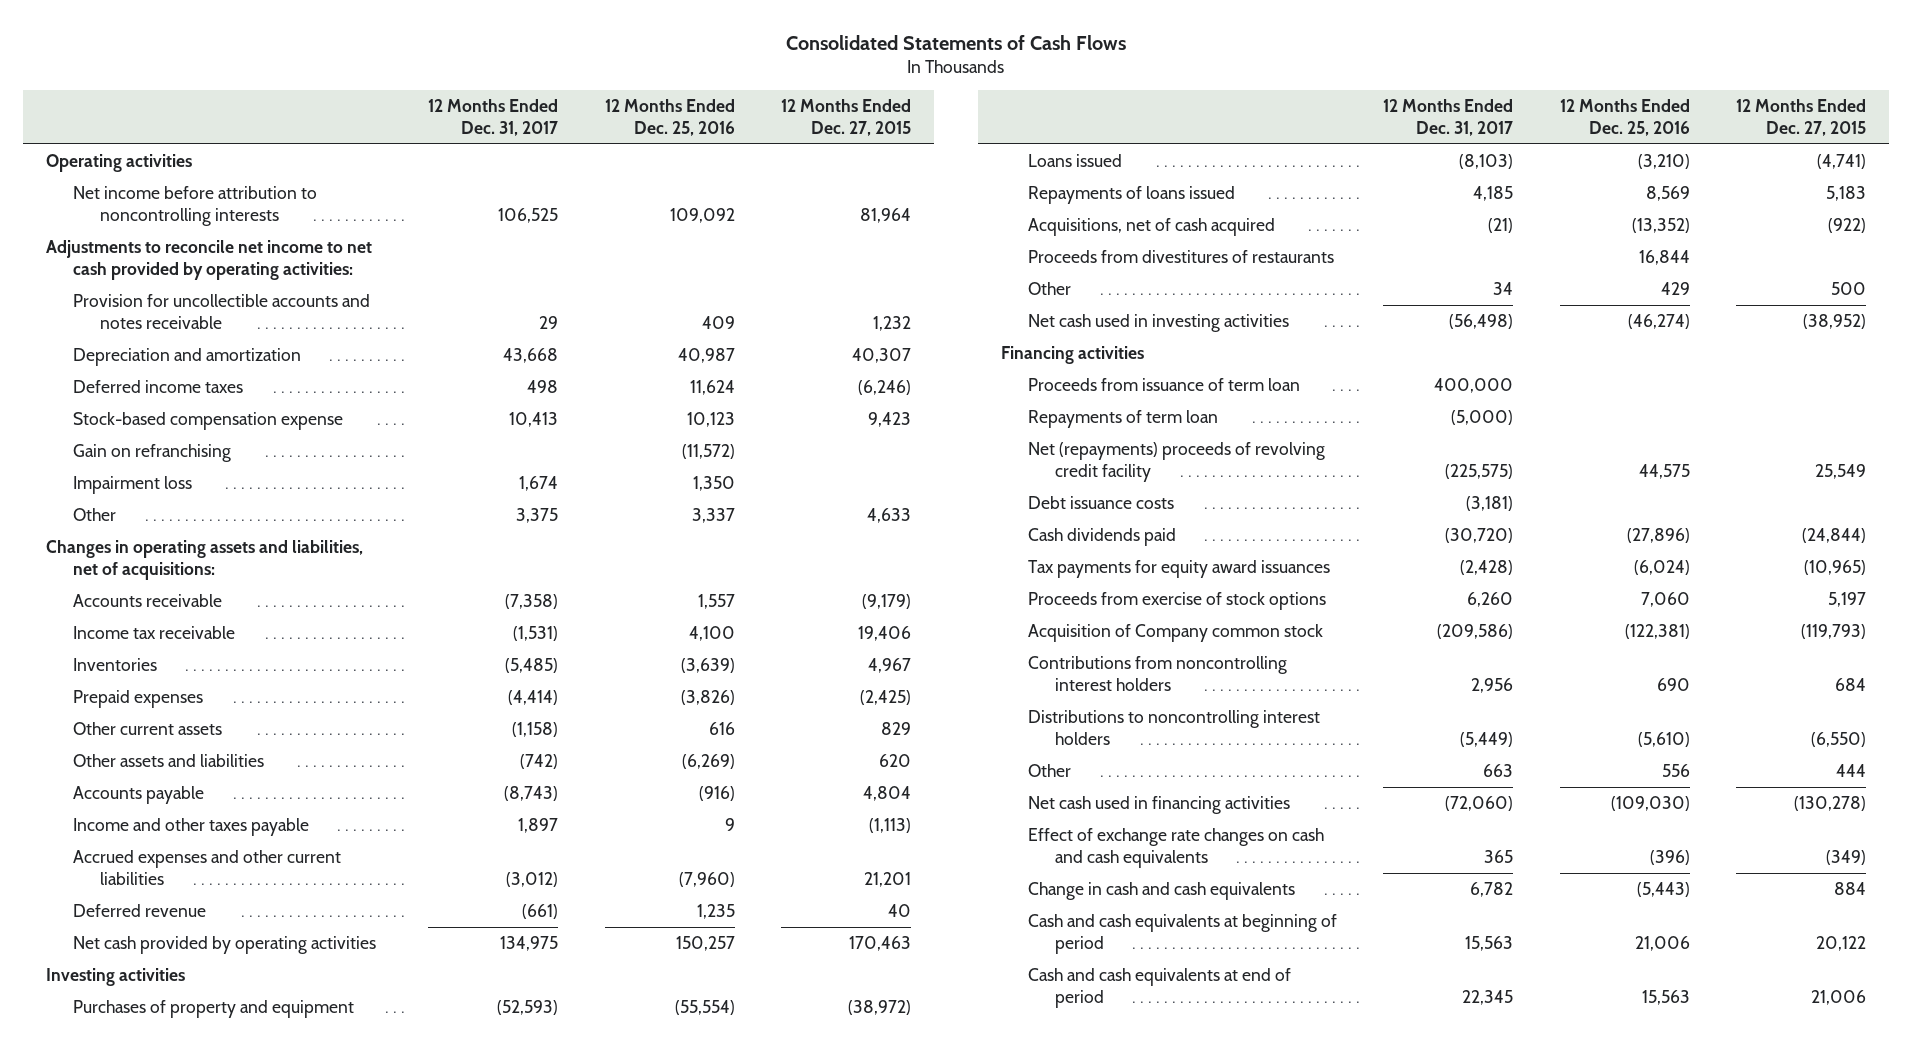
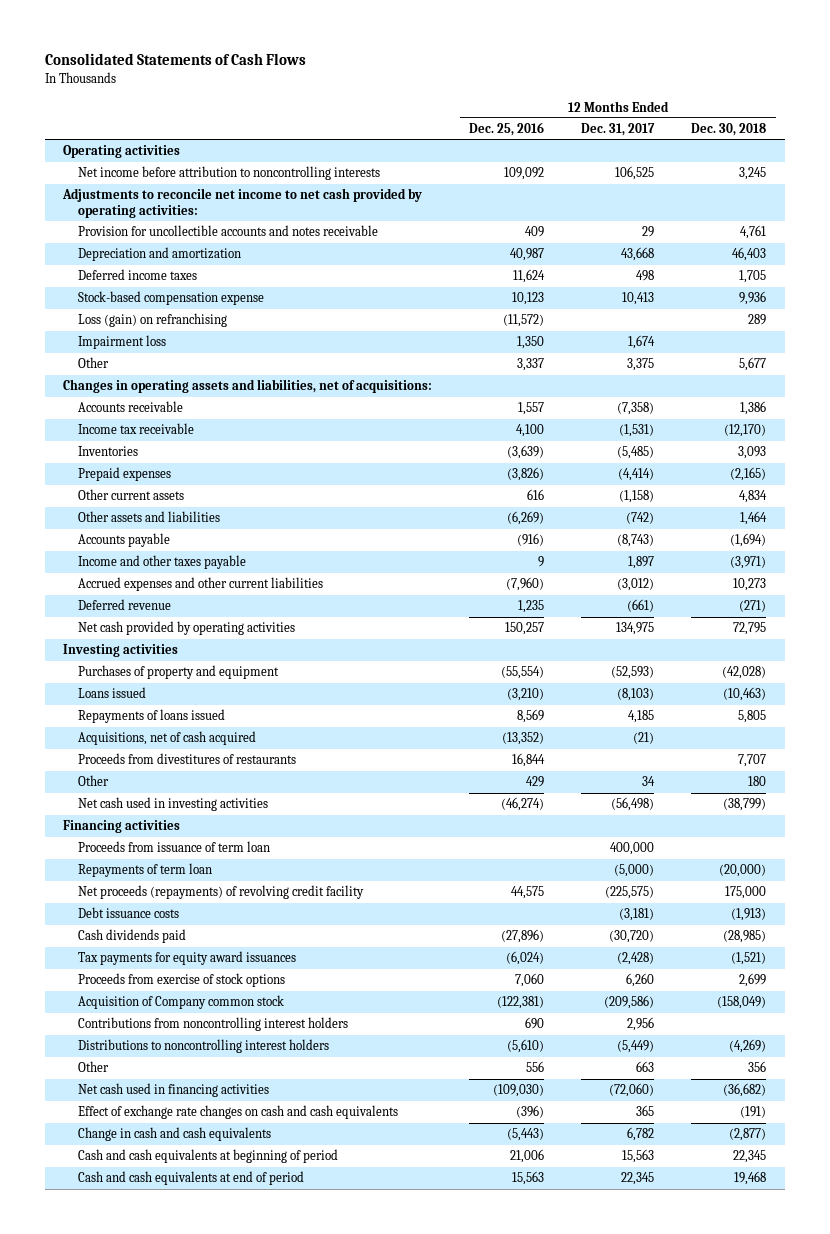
- | 12 Months Ended Dec. 31, 2017 | 12 Months Ended Dec. 25, 2016 | 12 Months Ended Dec. 27, 2015
+ | 12 Months Ended Dec. 25, 2016 | 12 Months Ended Dec. 31, 2017 | 12 Months Ended Dec. 30, 2018
- Gain on refranchising | | (11,572) |
+ Loss (gain) on refranchising | (11,572) | | 289
- Net (repayments) proceeds of revolving credit facility | (225,575) | 44,575 | 25,549
+ Net proceeds (repayments) of revolving credit facility | 44,575 | (225,575) | 175,000

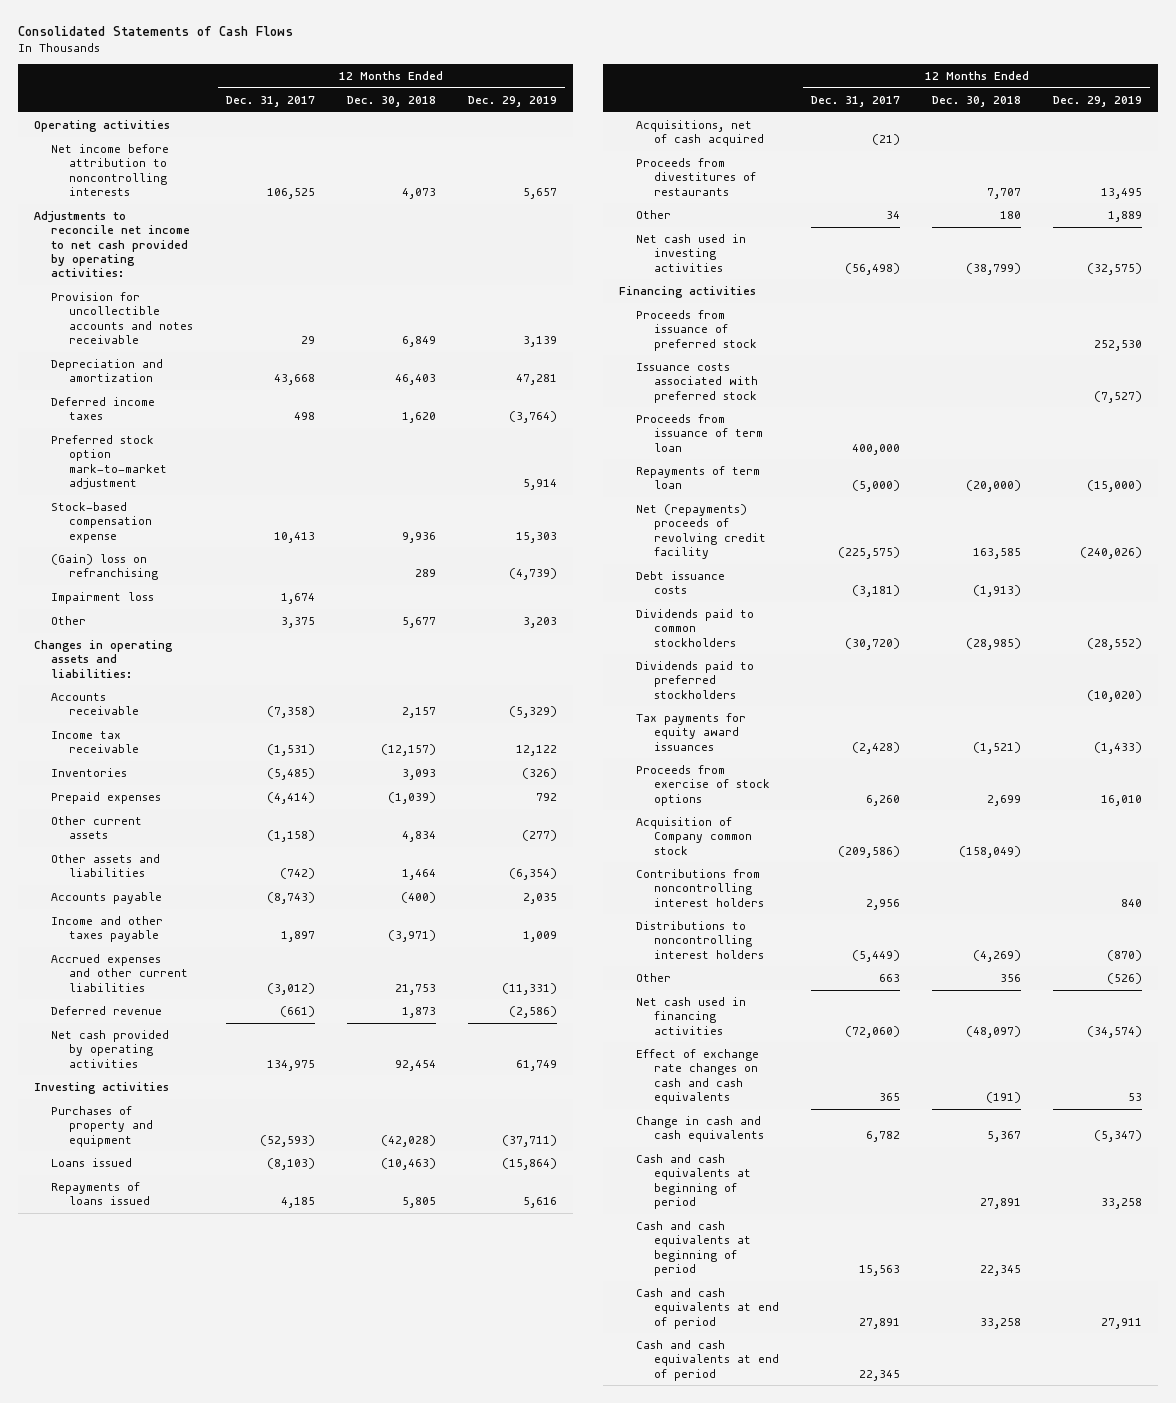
- | 12 Months Ended Dec. 25, 2016 | 12 Months Ended Dec. 31, 2017 | 12 Months Ended Dec. 30, 2018
+ | 12 Months Ended Dec. 31, 2017 | 12 Months Ended Dec. 30, 2018 | 12 Months Ended Dec. 29, 2019
- Net income before attribution to noncontrolling interests | 109,092 | 106,525 | 3,245
+ Net income before attribution to noncontrolling interests | 106,525 | 4,073 | 5,657
- Provision for uncollectible accounts and notes receivable | 409 | 29 | 4,761
+ Provision for uncollectible accounts and notes receivable | 29 | 6,849 | 3,139
- Deferred income taxes | 11,624 | 498 | 1,705
+ Deferred income taxes | 498 | 1,620 | (3,764)
+ Preferred stock option mark-to-market adjustment | | | 5,914
- Loss (gain) on refranchising | (11,572) | | 289
+ (Gain) loss on refranchising | | 289 | (4,739)
- Changes in operating assets and liabilities, net of acquisitions:
- Accounts receivable | 1,557 | (7,358) | 1,386
- Income tax receivable | 4,100 | (1,531) | (12,170)
+ Changes in operating assets and liabilities:
+ Accounts receivable | (7,358) | 2,157 | (5,329)
+ Income tax receivable | (1,531) | (12,157) | 12,122
- Prepaid expenses | (3,826) | (4,414) | (2,165)
+ Prepaid expenses | (4,414) | (1,039) | 792
- Accounts payable | (916) | (8,743) | (1,694)
+ Accounts payable | (8,743) | (400) | 2,035
- Accrued expenses and other current liabilities | (7,960) | (3,012) | 10,273
- Deferred revenue | 1,235 | (661) | (271)
- Net cash provided by operating activities | 150,257 | 134,975 | 72,795
+ Accrued expenses and other current liabilities | (3,012) | 21,753 | (11,331)
+ Deferred revenue | (661) | 1,873 | (2,586)
+ Net cash provided by operating activities | 134,975 | 92,454 | 61,749
+ Proceeds from issuance of preferred stock | | | 252,530
+ Issuance costs associated with preferred stock | | | (7,527)
- Net proceeds (repayments) of revolving credit facility | 44,575 | (225,575) | 175,000
+ Net (repayments) proceeds of revolving credit facility | (225,575) | 163,585 | (240,026)
- Cash dividends paid | (27,896) | (30,720) | (28,985)
+ Dividends paid to common stockholders | (30,720) | (28,985) | (28,552)
+ Dividends paid to preferred stockholders | | | (10,020)
- Net cash used in financing activities | (109,030) | (72,060) | (36,682)
+ Net cash used in financing activities | (72,060) | (48,097) | (34,574)
- Change in cash and cash equivalents | (5,443) | 6,782 | (2,877)
+ Change in cash and cash equivalents | 6,782 | 5,367 | (5,347)
+ Cash and cash equivalents at beginning of period | | 27,891 | 33,258
- Cash and cash equivalents at end of period | 15,563 | 22,345 | 19,468
+ Cash and cash equivalents at end of period | 27,891 | 33,258 | 27,911
+ Cash and cash equivalents at end of period | 22,345 | |

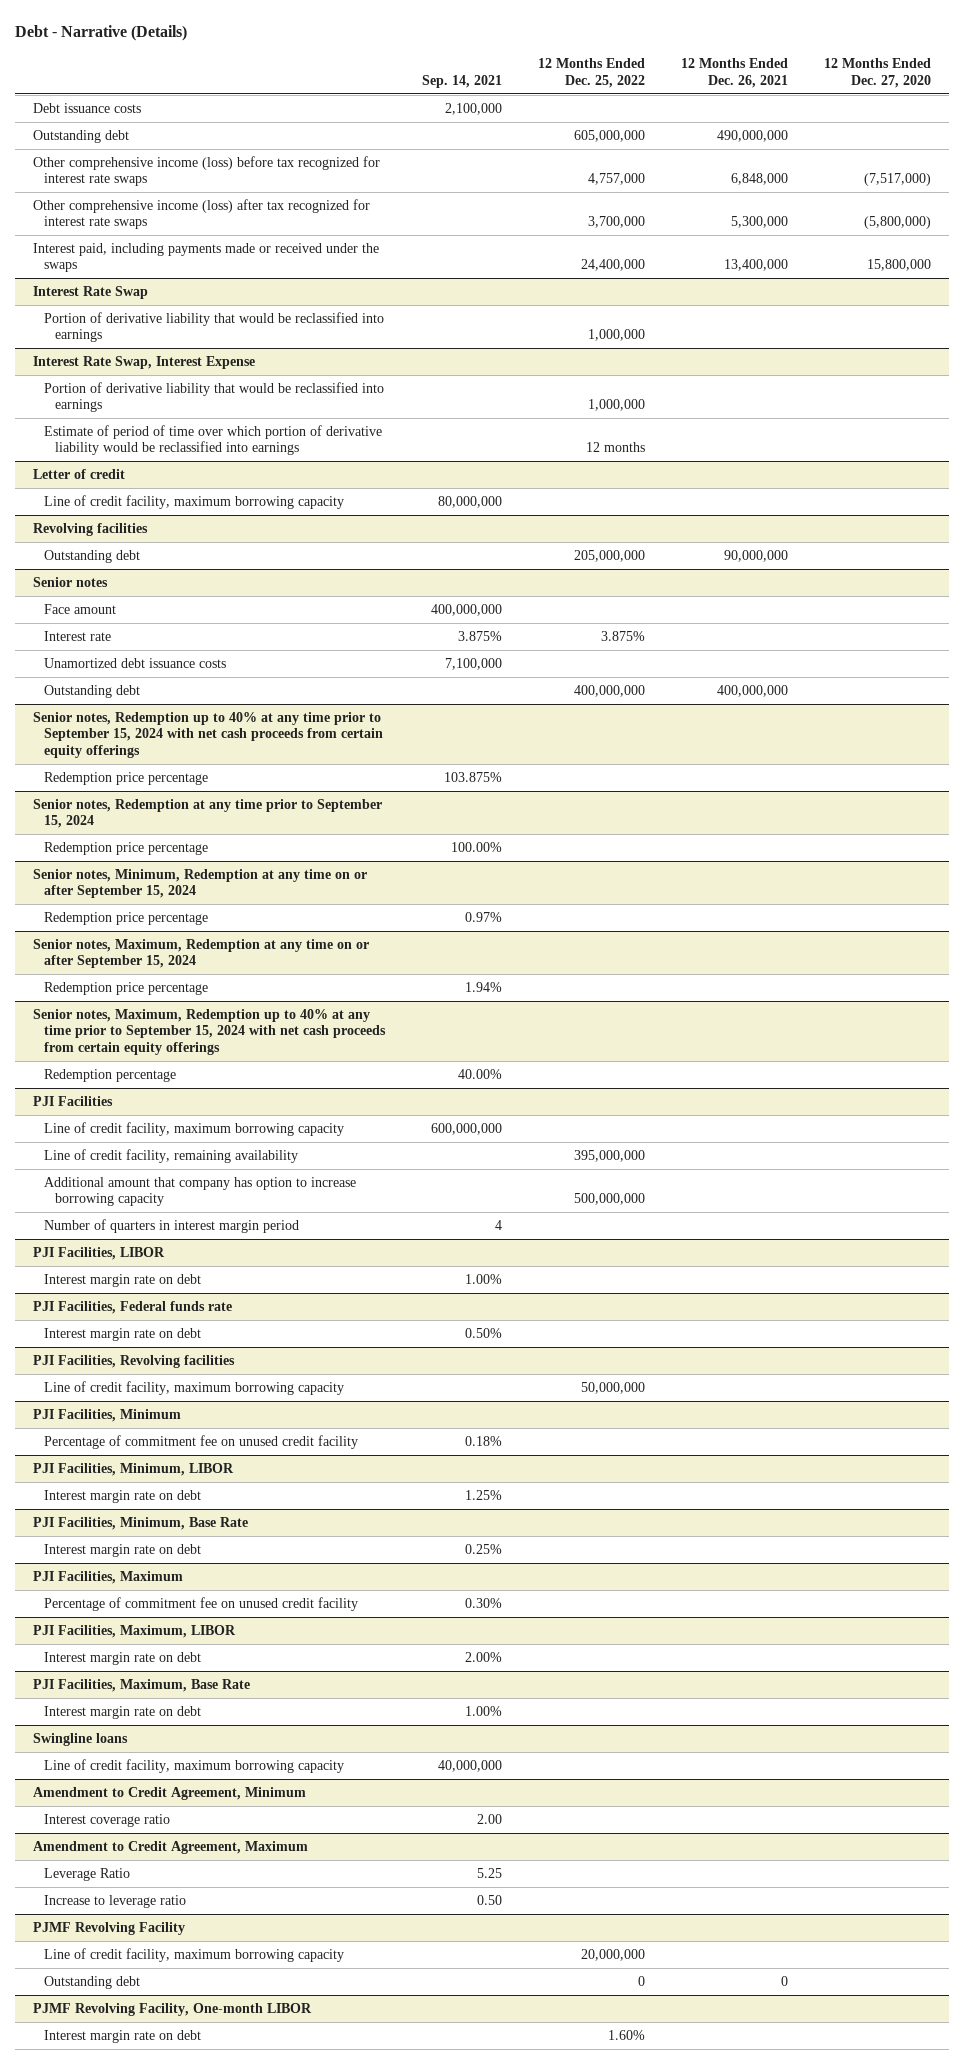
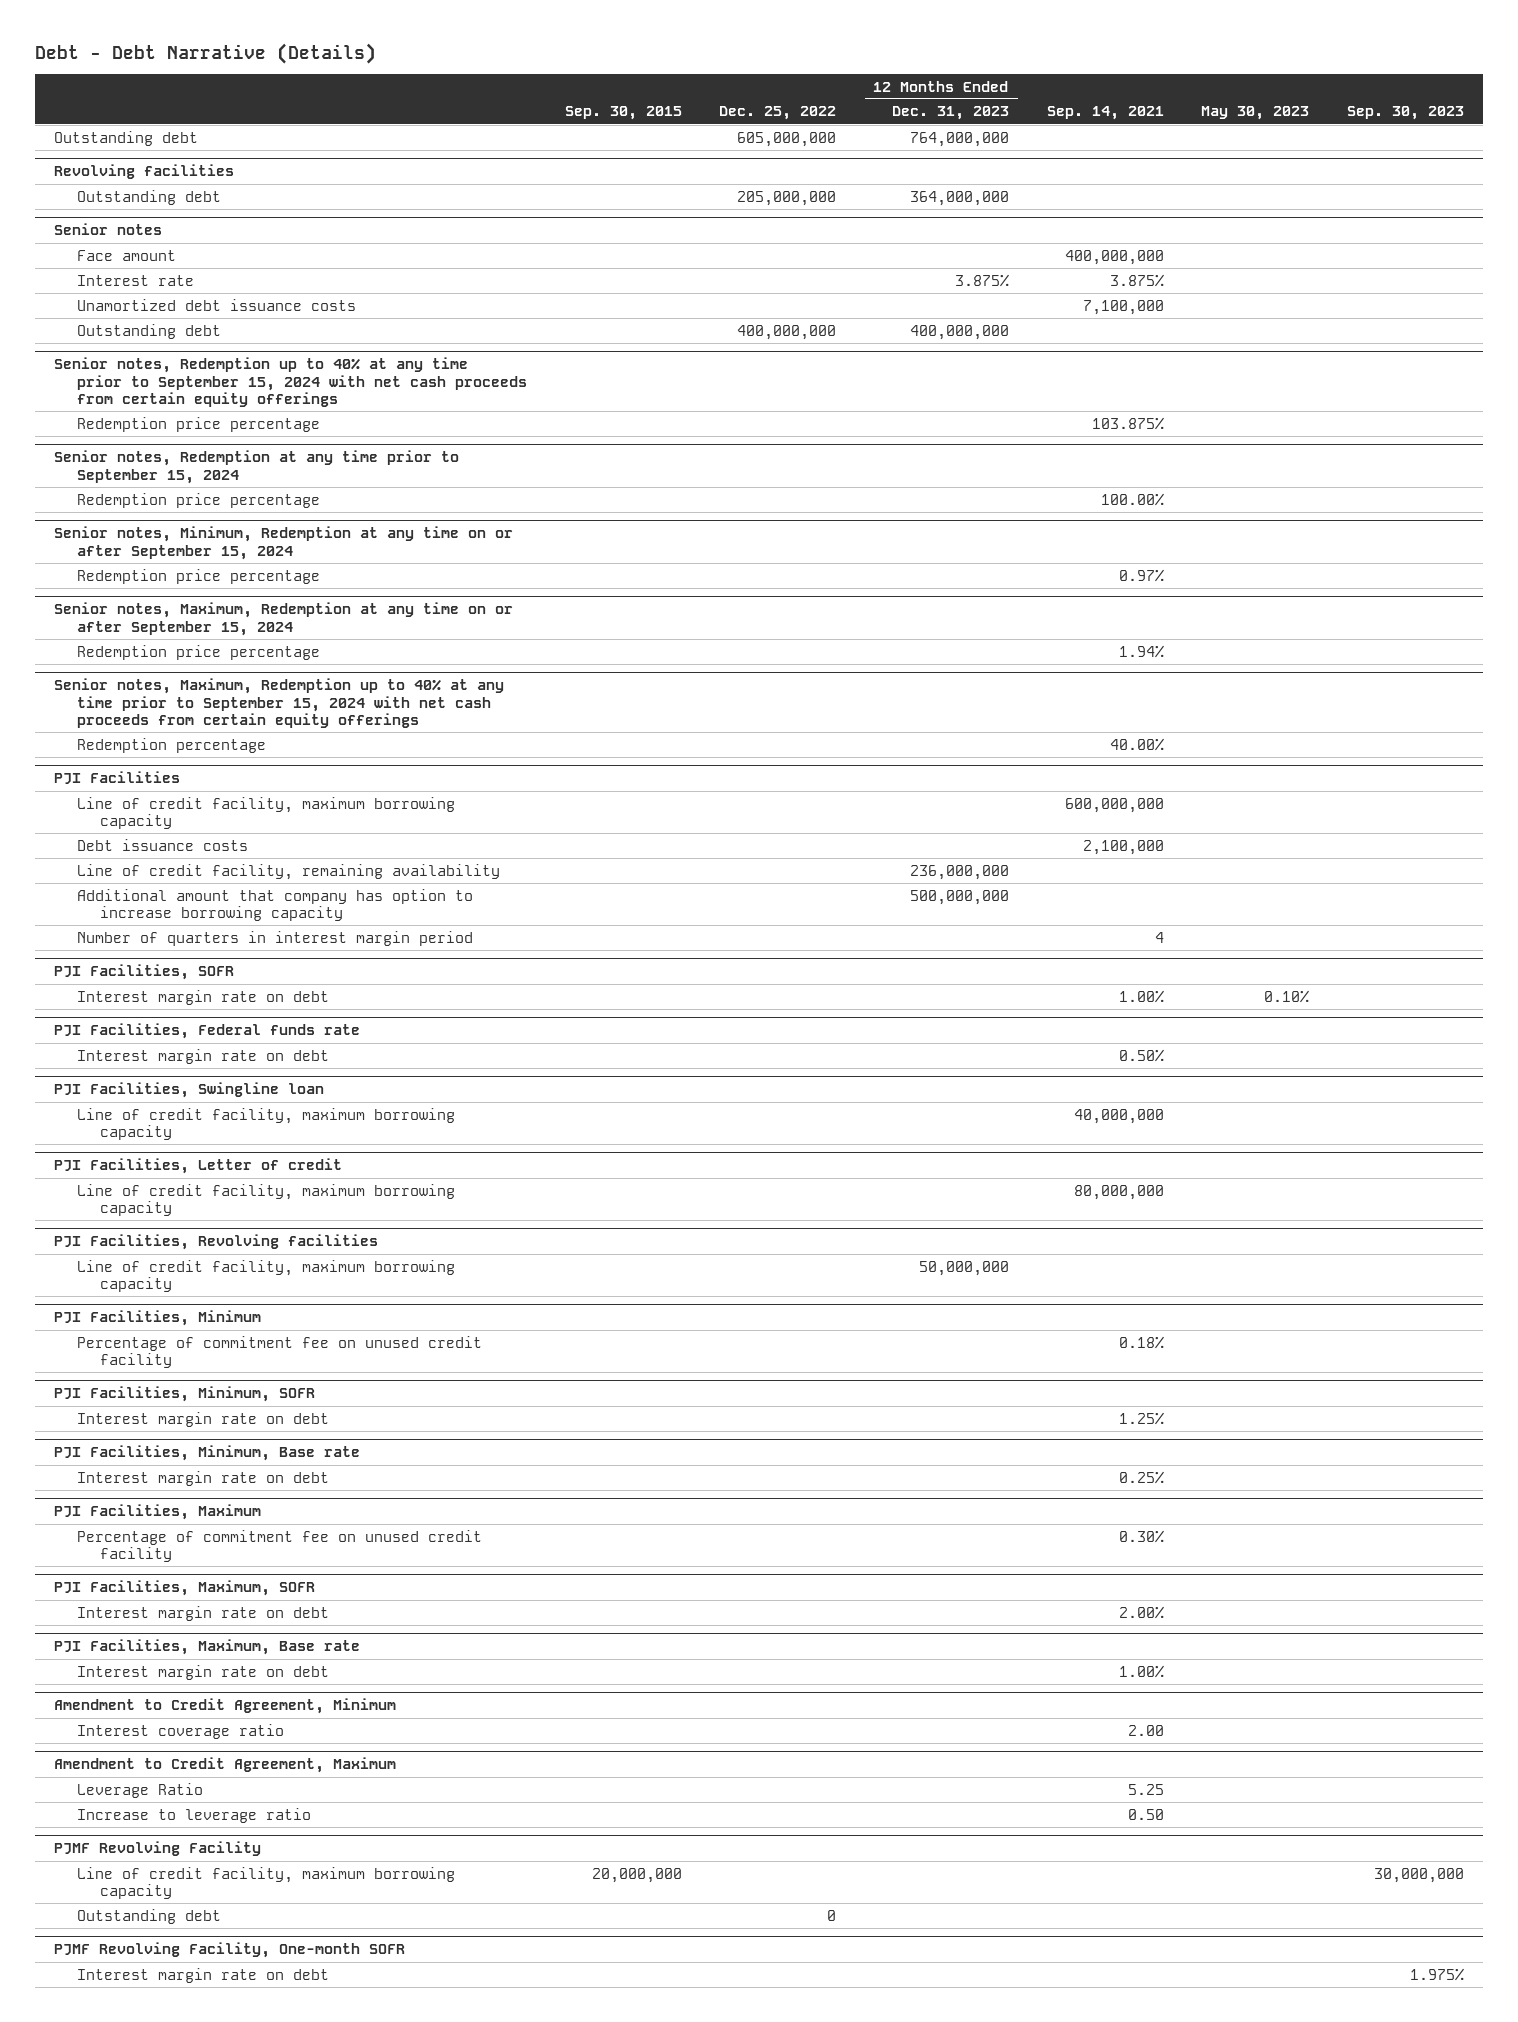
- Debt - Narrative (Details)
+ Debt - Debt Narrative (Details)
- | Sep. 14, 2021 | 12 Months Ended Dec. 25, 2022 | 12 Months Ended Dec. 26, 2021 | 12 Months Ended Dec. 27, 2020
+ | Sep. 30, 2015 | Dec. 25, 2022 | 12 Months Ended Dec. 31, 2023 | Sep. 14, 2021 | May 30, 2023 | Sep. 30, 2023
- Debt issuance costs | 2,100,000 | | |
- Other comprehensive income (loss) before tax recognized for interest rate swaps | | 4,757,000 | 6,848,000 | (7,517,000)
- Other comprehensive income (loss) after tax recognized for interest rate swaps | | 3,700,000 | 5,300,000 | (5,800,000)
- Interest paid, including payments made or received under the swaps | | 24,400,000 | 13,400,000 | 15,800,000
- Interest Rate Swap
- Portion of derivative liability that would be reclassified into earnings | | 1,000,000 | |
- Interest Rate Swap, Interest Expense
- Portion of derivative liability that would be reclassified into earnings | | 1,000,000 | |
- Estimate of period of time over which portion of derivative liability would be reclassified into earnings | | 12 months | |
- Letter of credit
- Line of credit facility, maximum borrowing capacity | 80,000,000 | | |
@ PJI Facilities
+ Debt issuance costs | | | | 2,100,000 | |
- PJI Facilities, LIBOR
+ PJI Facilities, SOFR
+ PJI Facilities, Swingline loan
+ Line of credit facility, maximum borrowing capacity | | | | 40,000,000 | |
+ PJI Facilities, Letter of credit
+ Line of credit facility, maximum borrowing capacity | | | | 80,000,000 | |
- PJI Facilities, Minimum, LIBOR
+ PJI Facilities, Minimum, SOFR
- PJI Facilities, Minimum, Base Rate
+ PJI Facilities, Minimum, Base rate
- PJI Facilities, Maximum, LIBOR
+ PJI Facilities, Maximum, SOFR
- PJI Facilities, Maximum, Base Rate
+ PJI Facilities, Maximum, Base rate
- Swingline loans
- Line of credit facility, maximum borrowing capacity | 40,000,000 | | |
- PJMF Revolving Facility, One-month LIBOR
+ PJMF Revolving Facility, One-month SOFR

